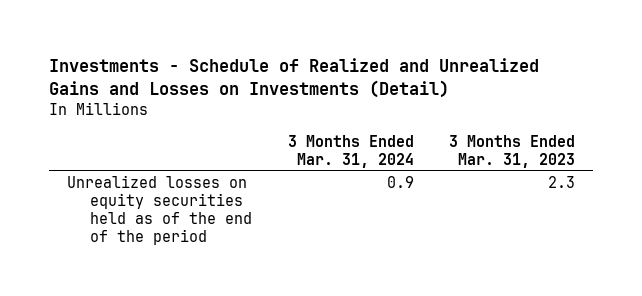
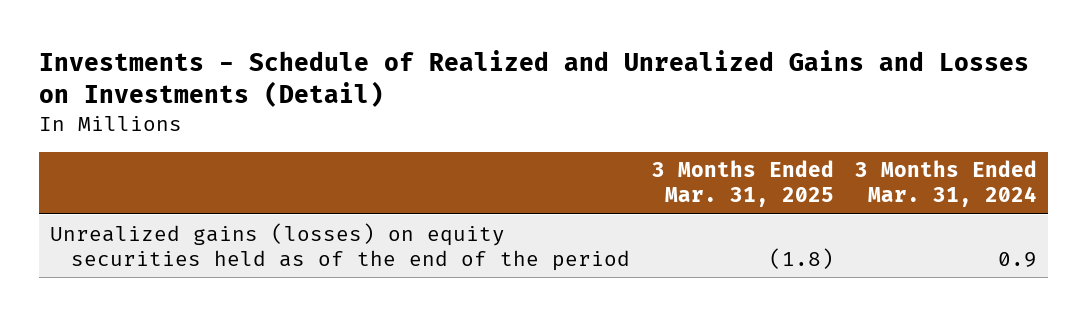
- | 3 Months Ended Mar. 31, 2024 | 3 Months Ended Mar. 31, 2023
+ | 3 Months Ended Mar. 31, 2025 | 3 Months Ended Mar. 31, 2024
- Unrealized losses on equity securities held as of the end of the period | 0.9 | 2.3
+ Unrealized gains (losses) on equity securities held as of the end of the period | (1.8) | 0.9

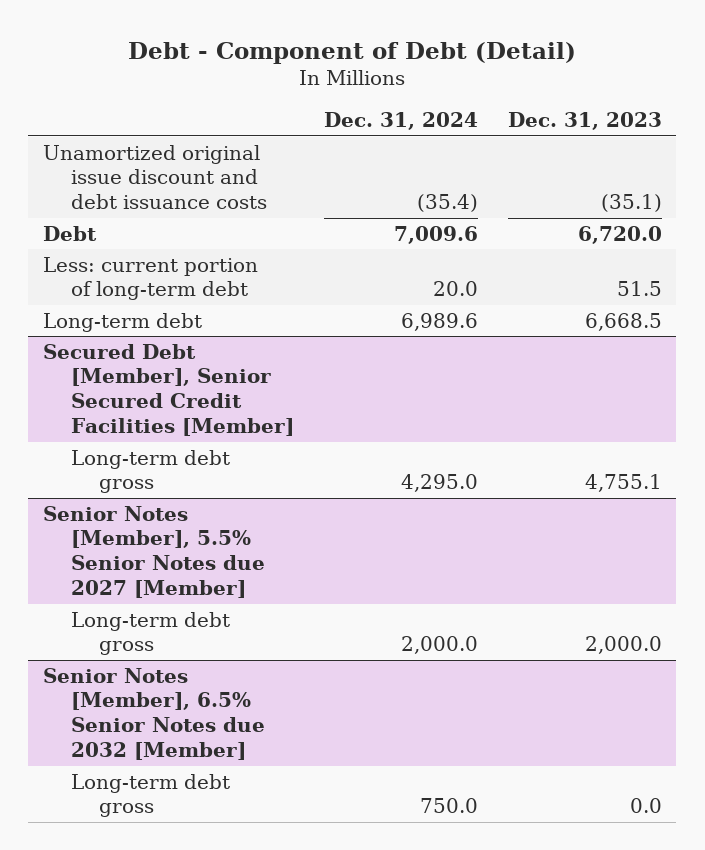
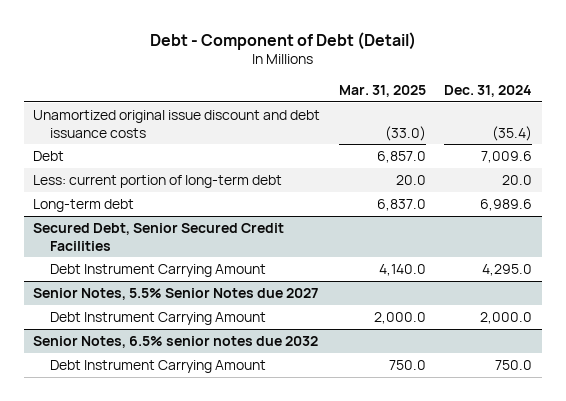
- | Dec. 31, 2024 | Dec. 31, 2023
+ | Mar. 31, 2025 | Dec. 31, 2024
- Secured Debt [Member], Senior Secured Credit Facilities [Member]
- Long-term debt gross | 4,295.0 | 4,755.1
- Senior Notes [Member], 5.5% Senior Notes due 2027 [Member]
- Long-term debt gross | 2,000.0 | 2,000.0
- Senior Notes [Member], 6.5% Senior Notes due 2032 [Member]
- Long-term debt gross | 750.0 | 0.0
+ Secured Debt, Senior Secured Credit Facilities
+ Debt Instrument Carrying Amount | 4,140.0 | 4,295.0
+ Senior Notes, 5.5% Senior Notes due 2027
+ Debt Instrument Carrying Amount | 2,000.0 | 2,000.0
+ Senior Notes, 6.5% senior notes due 2032
+ Debt Instrument Carrying Amount | 750.0 | 750.0

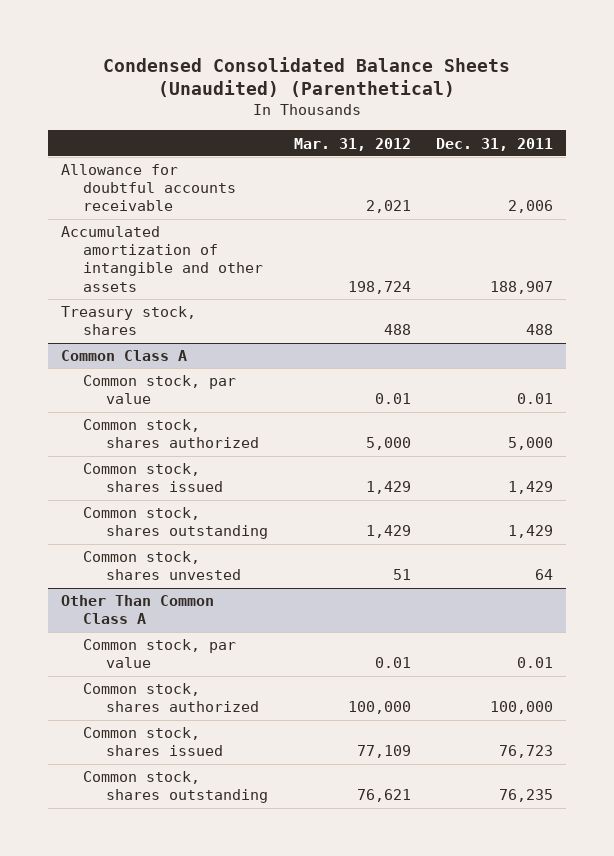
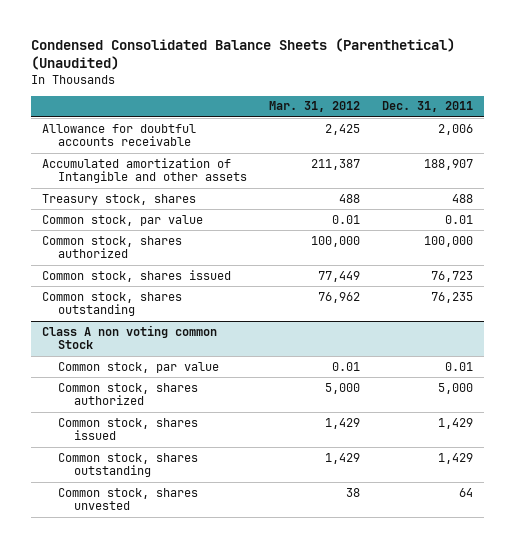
- Condensed Consolidated Balance Sheets (Unaudited) (Parenthetical)
+ Condensed Consolidated Balance Sheets (Parenthetical) (Unaudited)
- Allowance for doubtful accounts receivable | 2,021 | 2,006
- Accumulated amortization of intangible and other assets | 198,724 | 188,907
+ Allowance for doubtful accounts receivable | 2,425 | 2,006
+ Accumulated amortization of Intangible and other assets | 211,387 | 188,907
- Common Class A
+ Common stock, shares authorized | 100,000 | 100,000
+ Common stock, shares issued | 77,449 | 76,723
+ Common stock, shares outstanding | 76,962 | 76,235
+ Class A non voting common Stock
+ Common stock, par value | 0.01 | 0.01
- Common stock, shares unvested | 51 | 64
- Other Than Common Class A
- Common stock, par value | 0.01 | 0.01
- Common stock, shares authorized | 100,000 | 100,000
- Common stock, shares issued | 77,109 | 76,723
- Common stock, shares outstanding | 76,621 | 76,235
+ Common stock, shares unvested | 38 | 64

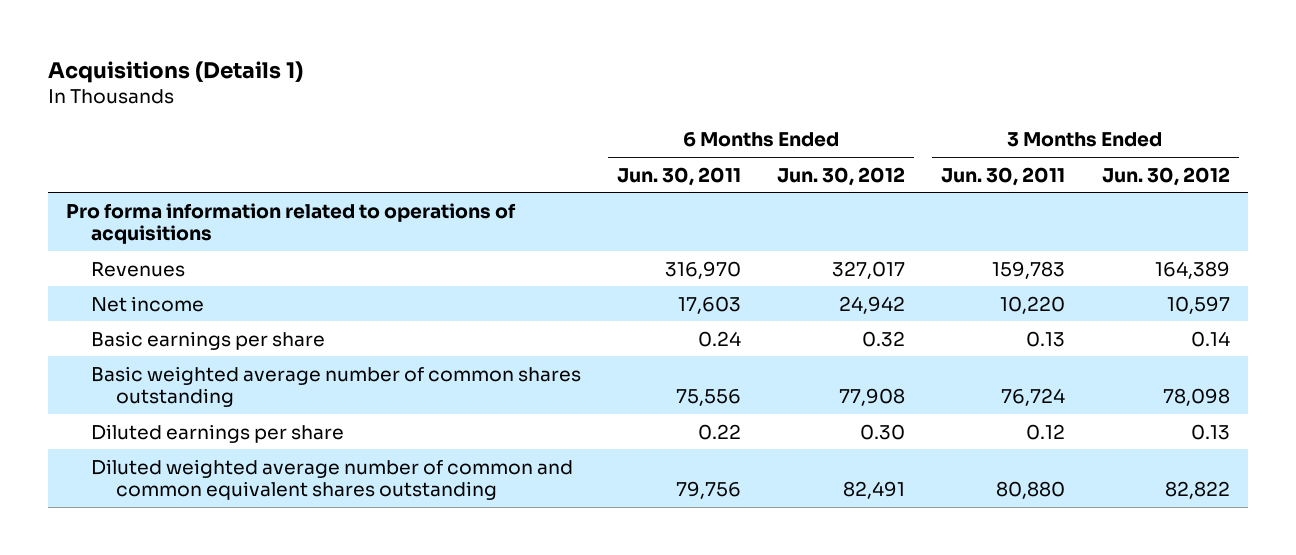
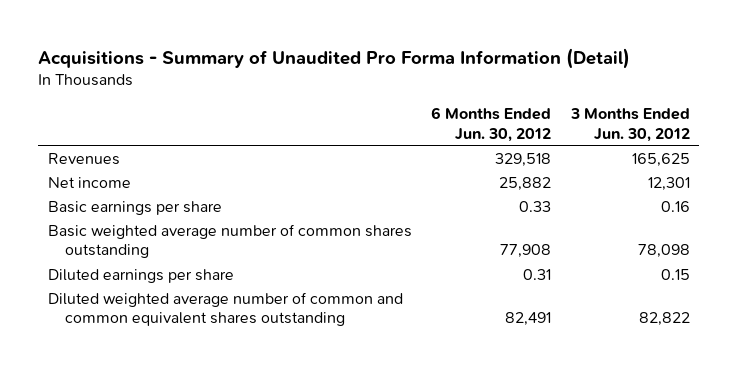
- Acquisitions (Details 1)
+ Acquisitions - Summary of Unaudited Pro Forma Information (Detail)
- | 6 Months Ended Jun. 30, 2011 | 6 Months Ended Jun. 30, 2012 | 3 Months Ended Jun. 30, 2011 | 3 Months Ended Jun. 30, 2012
+ | 6 Months Ended Jun. 30, 2012 | 3 Months Ended Jun. 30, 2012
- Pro forma information related to operations of acquisitions
- Revenues | 316,970 | 327,017 | 159,783 | 164,389
- Net income | 17,603 | 24,942 | 10,220 | 10,597
- Basic earnings per share | 0.24 | 0.32 | 0.13 | 0.14
+ Revenues | 329,518 | 165,625
+ Net income | 25,882 | 12,301
+ Basic earnings per share | 0.33 | 0.16
- Diluted earnings per share | 0.22 | 0.30 | 0.12 | 0.13
+ Diluted earnings per share | 0.31 | 0.15

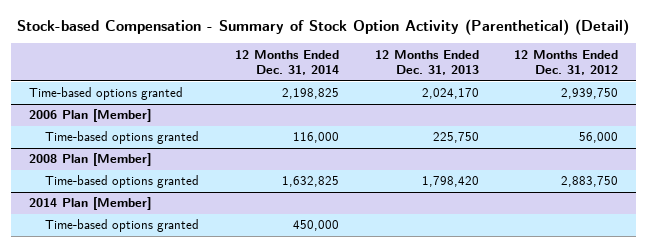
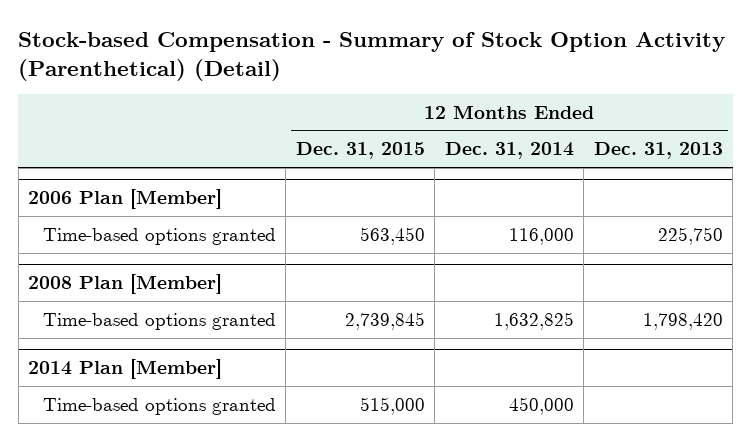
- | 12 Months Ended Dec. 31, 2014 | 12 Months Ended Dec. 31, 2013 | 12 Months Ended Dec. 31, 2012
+ | 12 Months Ended Dec. 31, 2015 | 12 Months Ended Dec. 31, 2014 | 12 Months Ended Dec. 31, 2013
- Time-based options granted | 2,198,825 | 2,024,170 | 2,939,750

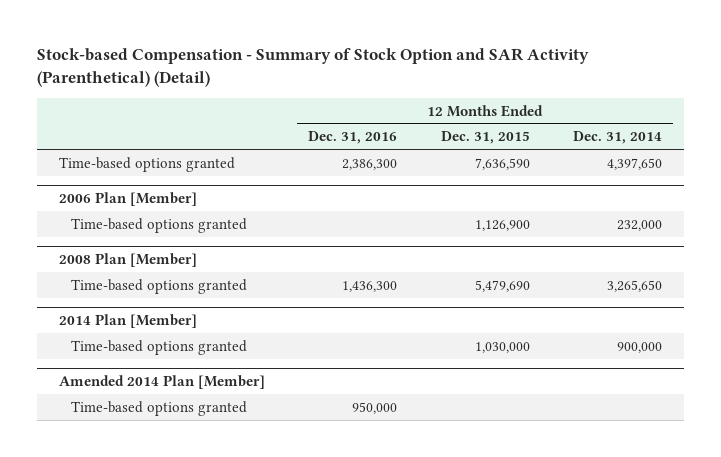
- Stock-based Compensation - Summary of Stock Option Activity (Parenthetical) (Detail)
+ Stock-based Compensation - Summary of Stock Option and SAR Activity (Parenthetical) (Detail)
- | 12 Months Ended Dec. 31, 2015 | 12 Months Ended Dec. 31, 2014 | 12 Months Ended Dec. 31, 2013
+ | 12 Months Ended Dec. 31, 2016 | 12 Months Ended Dec. 31, 2015 | 12 Months Ended Dec. 31, 2014
+ Time-based options granted | 2,386,300 | 7,636,590 | 4,397,650
@ 2006 Plan [Member]
- Time-based options granted | 563,450 | 116,000 | 225,750
+ Time-based options granted | | 1,126,900 | 232,000
@ 2008 Plan [Member]
- Time-based options granted | 2,739,845 | 1,632,825 | 1,798,420
+ Time-based options granted | 1,436,300 | 5,479,690 | 3,265,650
@ 2014 Plan [Member]
- Time-based options granted | 515,000 | 450,000 |
+ Time-based options granted | | 1,030,000 | 900,000
+ Amended 2014 Plan [Member]
+ Time-based options granted | 950,000 | |

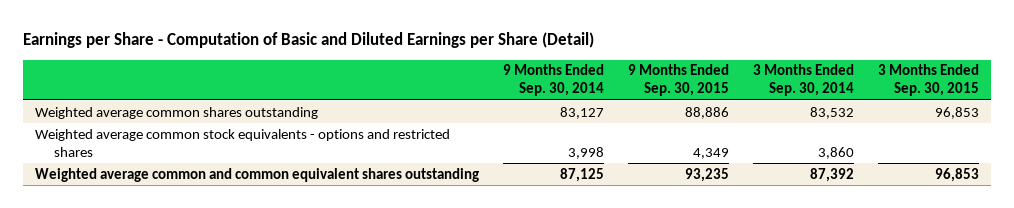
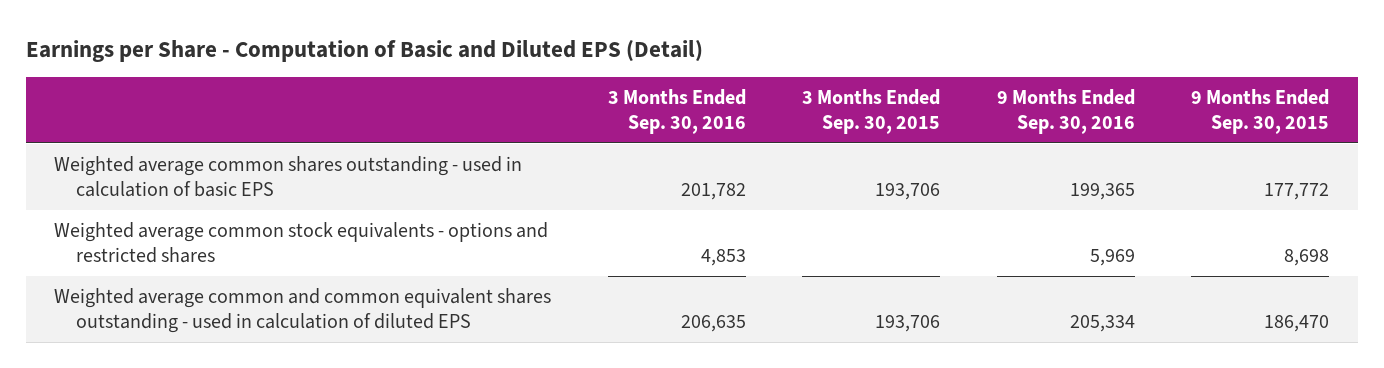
- Earnings per Share - Computation of Basic and Diluted Earnings per Share (Detail)
+ Earnings per Share - Computation of Basic and Diluted EPS (Detail)
- | 9 Months Ended Sep. 30, 2014 | 9 Months Ended Sep. 30, 2015 | 3 Months Ended Sep. 30, 2014 | 3 Months Ended Sep. 30, 2015
+ | 3 Months Ended Sep. 30, 2016 | 3 Months Ended Sep. 30, 2015 | 9 Months Ended Sep. 30, 2016 | 9 Months Ended Sep. 30, 2015
- Weighted average common shares outstanding | 83,127 | 88,886 | 83,532 | 96,853
- Weighted average common stock equivalents - options and restricted shares | 3,998 | 4,349 | 3,860 |
- Weighted average common and common equivalent shares outstanding | 87,125 | 93,235 | 87,392 | 96,853
+ Weighted average common shares outstanding - used in calculation of basic EPS | 201,782 | 193,706 | 199,365 | 177,772
+ Weighted average common stock equivalents - options and restricted shares | 4,853 | | 5,969 | 8,698
+ Weighted average common and common equivalent shares outstanding - used in calculation of diluted EPS | 206,635 | 193,706 | 205,334 | 186,470

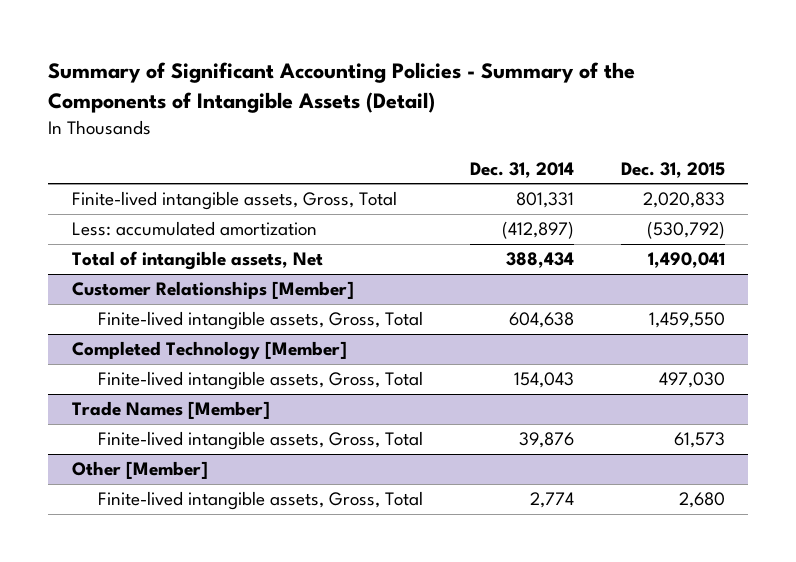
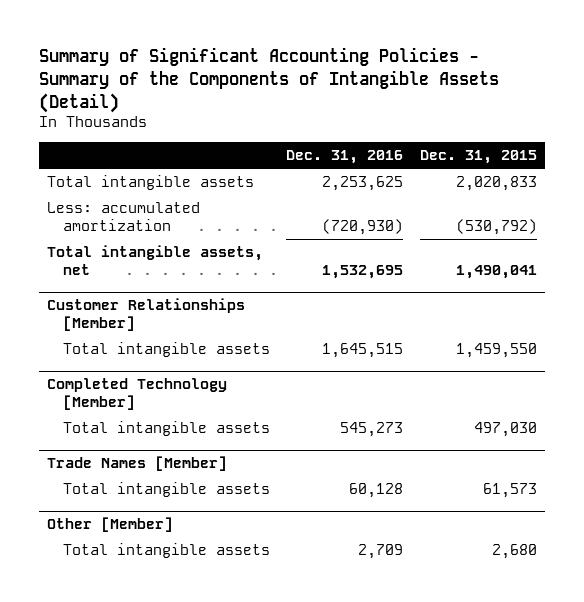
- | Dec. 31, 2014 | Dec. 31, 2015
+ | Dec. 31, 2016 | Dec. 31, 2015
- Finite-lived intangible assets, Gross, Total | 801,331 | 2,020,833
+ Total intangible assets | 2,253,625 | 2,020,833
- Total of intangible assets, Net | 388,434 | 1,490,041
+ Total intangible assets, net | 1,532,695 | 1,490,041
@ Customer Relationships [Member]
- Finite-lived intangible assets, Gross, Total | 604,638 | 1,459,550
+ Total intangible assets | 1,645,515 | 1,459,550
@ Completed Technology [Member]
- Finite-lived intangible assets, Gross, Total | 154,043 | 497,030
+ Total intangible assets | 545,273 | 497,030
@ Trade Names [Member]
- Finite-lived intangible assets, Gross, Total | 39,876 | 61,573
+ Total intangible assets | 60,128 | 61,573
@ Other [Member]
- Finite-lived intangible assets, Gross, Total | 2,774 | 2,680
+ Total intangible assets | 2,709 | 2,680

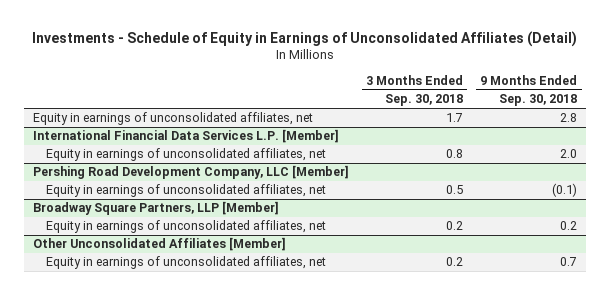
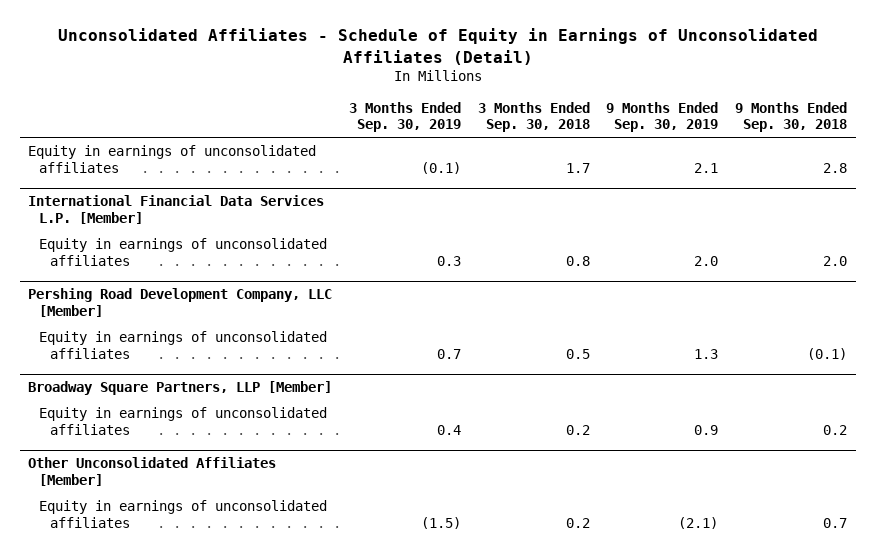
- Investments - Schedule of Equity in Earnings of Unconsolidated Affiliates (Detail)
+ Unconsolidated Affiliates - Schedule of Equity in Earnings of Unconsolidated Affiliates (Detail)
- | 3 Months Ended Sep. 30, 2018 | 9 Months Ended Sep. 30, 2018
+ | 3 Months Ended Sep. 30, 2019 | 3 Months Ended Sep. 30, 2018 | 9 Months Ended Sep. 30, 2019 | 9 Months Ended Sep. 30, 2018
- Equity in earnings of unconsolidated affiliates, net | 1.7 | 2.8
+ Equity in earnings of unconsolidated affiliates | (0.1) | 1.7 | 2.1 | 2.8
@ International Financial Data Services L.P. [Member]
- Equity in earnings of unconsolidated affiliates, net | 0.8 | 2.0
+ Equity in earnings of unconsolidated affiliates | 0.3 | 0.8 | 2.0 | 2.0
@ Pershing Road Development Company, LLC [Member]
- Equity in earnings of unconsolidated affiliates, net | 0.5 | (0.1)
+ Equity in earnings of unconsolidated affiliates | 0.7 | 0.5 | 1.3 | (0.1)
@ Broadway Square Partners, LLP [Member]
- Equity in earnings of unconsolidated affiliates, net | 0.2 | 0.2
+ Equity in earnings of unconsolidated affiliates | 0.4 | 0.2 | 0.9 | 0.2
@ Other Unconsolidated Affiliates [Member]
- Equity in earnings of unconsolidated affiliates, net | 0.2 | 0.7
+ Equity in earnings of unconsolidated affiliates | (1.5) | 0.2 | (2.1) | 0.7

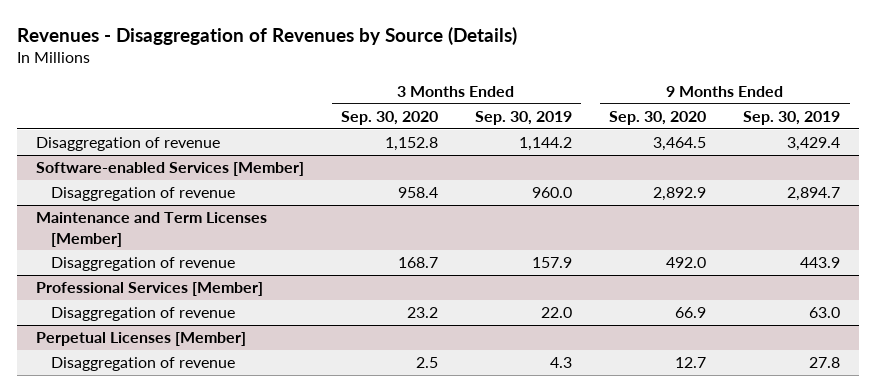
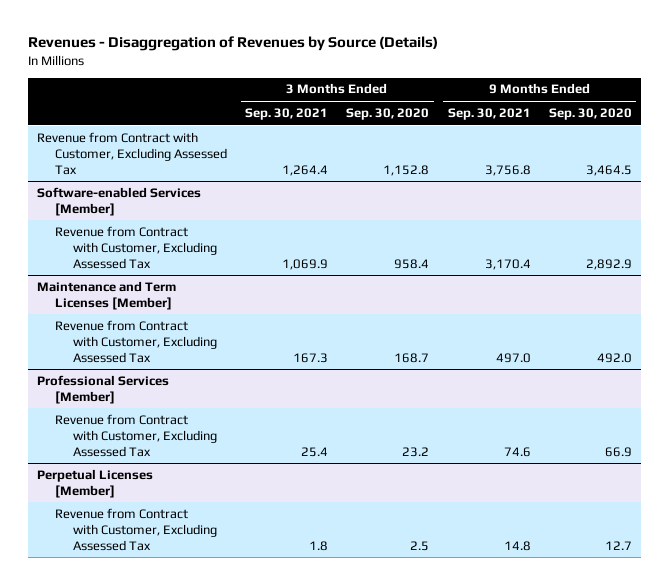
- | 3 Months Ended Sep. 30, 2020 | 3 Months Ended Sep. 30, 2019 | 9 Months Ended Sep. 30, 2020 | 9 Months Ended Sep. 30, 2019
+ | 3 Months Ended Sep. 30, 2021 | 3 Months Ended Sep. 30, 2020 | 9 Months Ended Sep. 30, 2021 | 9 Months Ended Sep. 30, 2020
- Disaggregation of revenue | 1,152.8 | 1,144.2 | 3,464.5 | 3,429.4
+ Revenue from Contract with Customer, Excluding Assessed Tax | 1,264.4 | 1,152.8 | 3,756.8 | 3,464.5
@ Software-enabled Services [Member]
- Disaggregation of revenue | 958.4 | 960.0 | 2,892.9 | 2,894.7
+ Revenue from Contract with Customer, Excluding Assessed Tax | 1,069.9 | 958.4 | 3,170.4 | 2,892.9
@ Maintenance and Term Licenses [Member]
- Disaggregation of revenue | 168.7 | 157.9 | 492.0 | 443.9
+ Revenue from Contract with Customer, Excluding Assessed Tax | 167.3 | 168.7 | 497.0 | 492.0
@ Professional Services [Member]
- Disaggregation of revenue | 23.2 | 22.0 | 66.9 | 63.0
+ Revenue from Contract with Customer, Excluding Assessed Tax | 25.4 | 23.2 | 74.6 | 66.9
@ Perpetual Licenses [Member]
- Disaggregation of revenue | 2.5 | 4.3 | 12.7 | 27.8
+ Revenue from Contract with Customer, Excluding Assessed Tax | 1.8 | 2.5 | 14.8 | 12.7

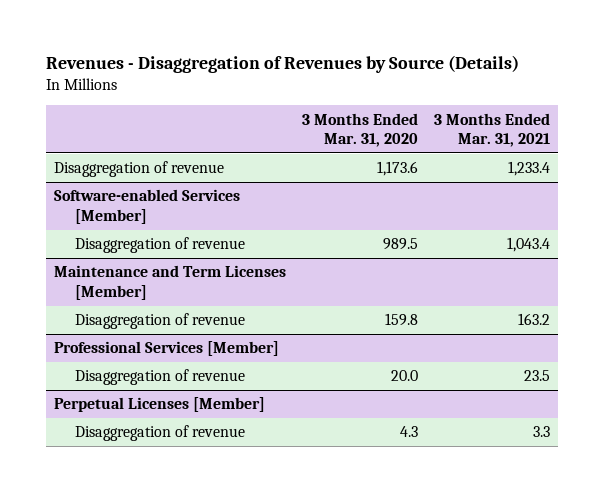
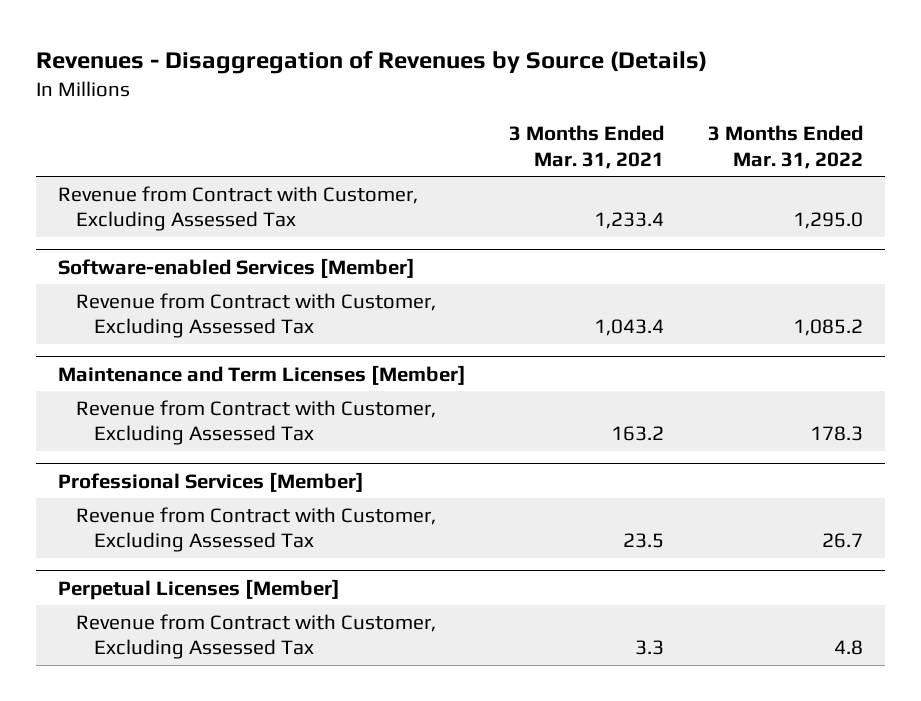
- | 3 Months Ended Mar. 31, 2020 | 3 Months Ended Mar. 31, 2021
+ | 3 Months Ended Mar. 31, 2021 | 3 Months Ended Mar. 31, 2022
- Disaggregation of revenue | 1,173.6 | 1,233.4
+ Revenue from Contract with Customer, Excluding Assessed Tax | 1,233.4 | 1,295.0
@ Software-enabled Services [Member]
- Disaggregation of revenue | 989.5 | 1,043.4
+ Revenue from Contract with Customer, Excluding Assessed Tax | 1,043.4 | 1,085.2
@ Maintenance and Term Licenses [Member]
- Disaggregation of revenue | 159.8 | 163.2
+ Revenue from Contract with Customer, Excluding Assessed Tax | 163.2 | 178.3
@ Professional Services [Member]
- Disaggregation of revenue | 20.0 | 23.5
+ Revenue from Contract with Customer, Excluding Assessed Tax | 23.5 | 26.7
@ Perpetual Licenses [Member]
- Disaggregation of revenue | 4.3 | 3.3
+ Revenue from Contract with Customer, Excluding Assessed Tax | 3.3 | 4.8

